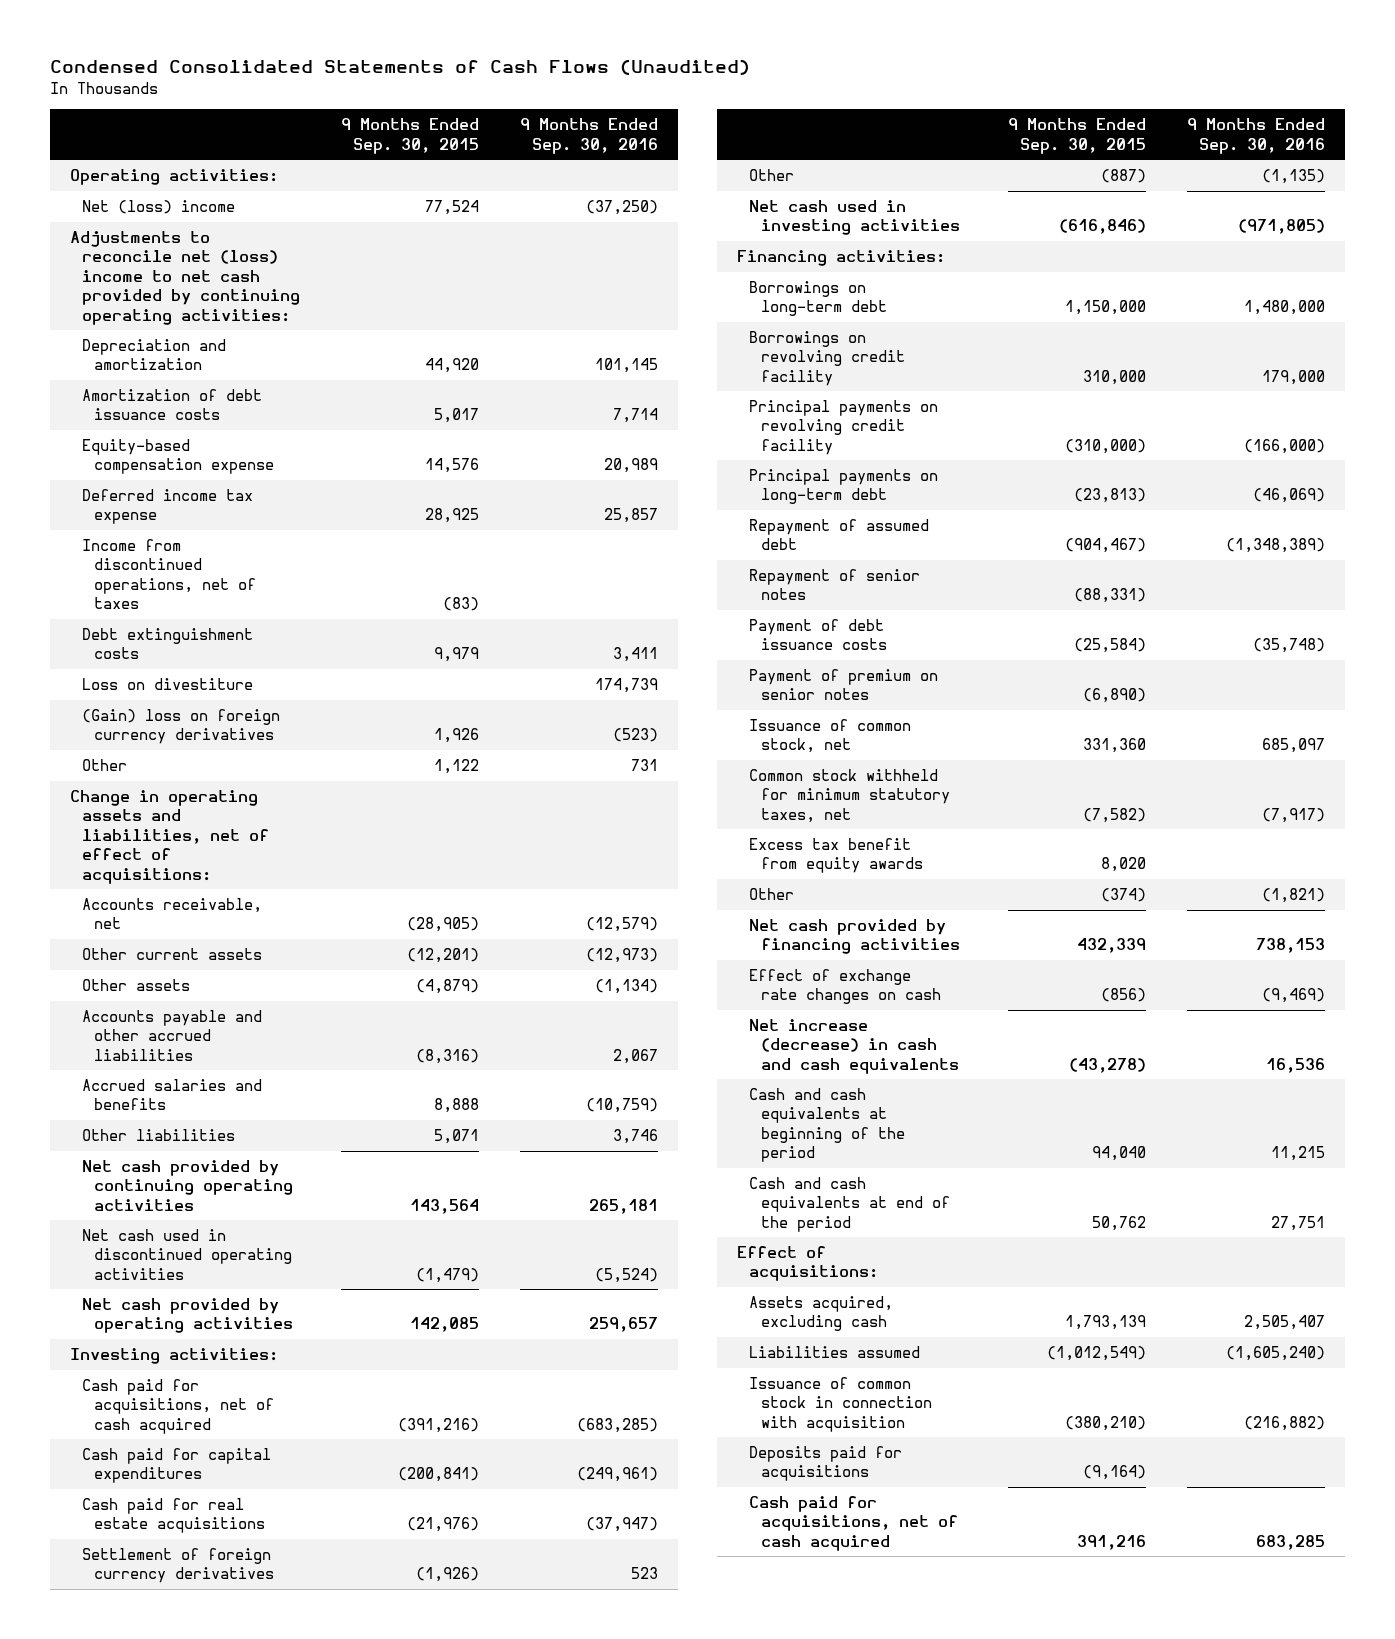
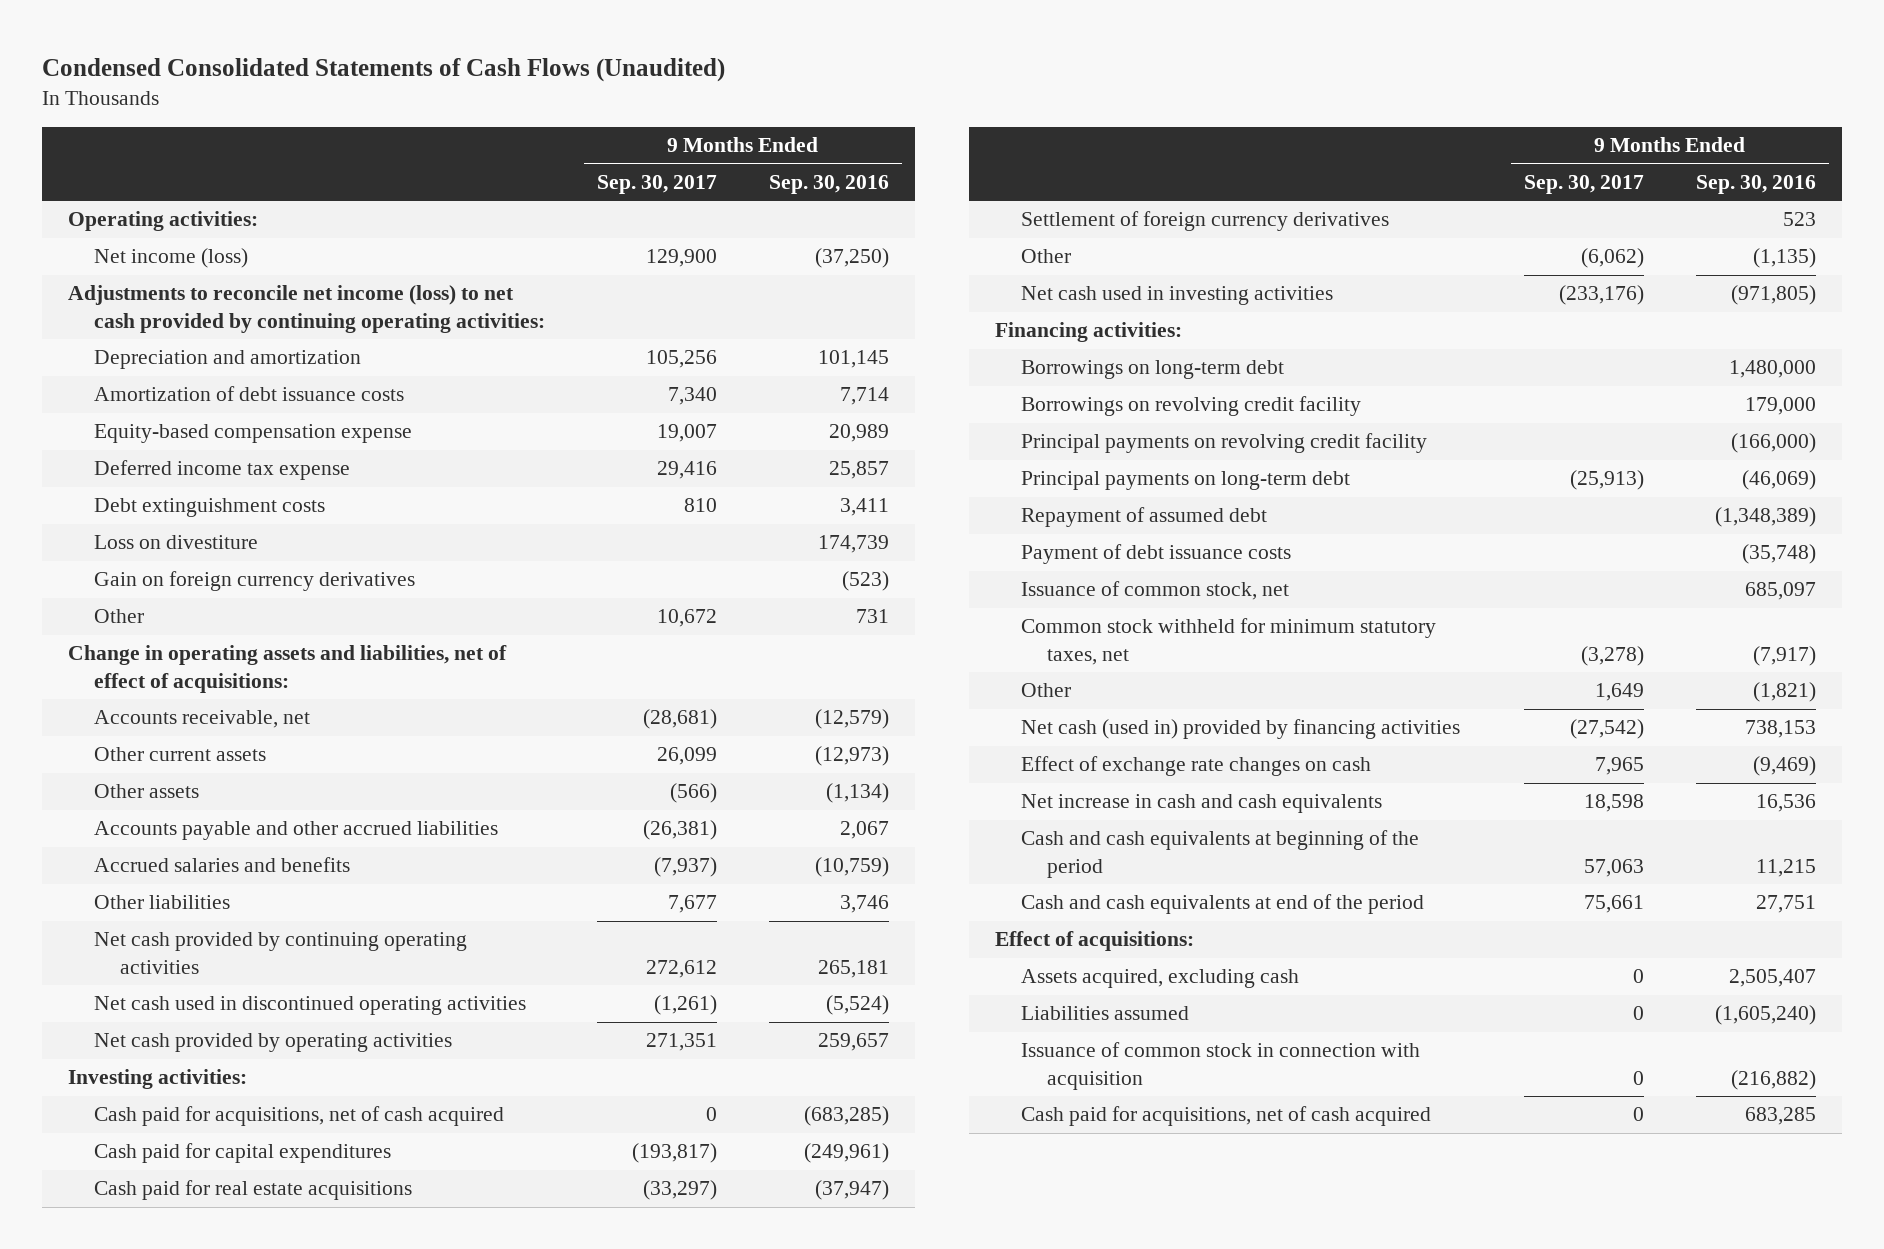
- | 9 Months Ended Sep. 30, 2015 | 9 Months Ended Sep. 30, 2016
+ | 9 Months Ended Sep. 30, 2017 | 9 Months Ended Sep. 30, 2016
- Net (loss) income | 77,524 | (37,250)
- Adjustments to reconcile net (loss) income to net cash provided by continuing operating activities:
+ Net income (loss) | 129,900 | (37,250)
+ Adjustments to reconcile net income (loss) to net cash provided by continuing operating activities:
- Income from discontinued operations, net of taxes | (83) |
- (Gain) loss on foreign currency derivatives | 1,926 | (523)
+ Gain on foreign currency derivatives | | (523)
- Repayment of senior notes | (88,331) |
- Payment of premium on senior notes | (6,890) |
- Excess tax benefit from equity awards | 8,020 |
- Net cash provided by financing activities | 432,339 | 738,153
+ Net cash (used in) provided by financing activities | (27,542) | 738,153
- Net increase (decrease) in cash and cash equivalents | (43,278) | 16,536
+ Net increase in cash and cash equivalents | 18,598 | 16,536
- Deposits paid for acquisitions | (9,164) |

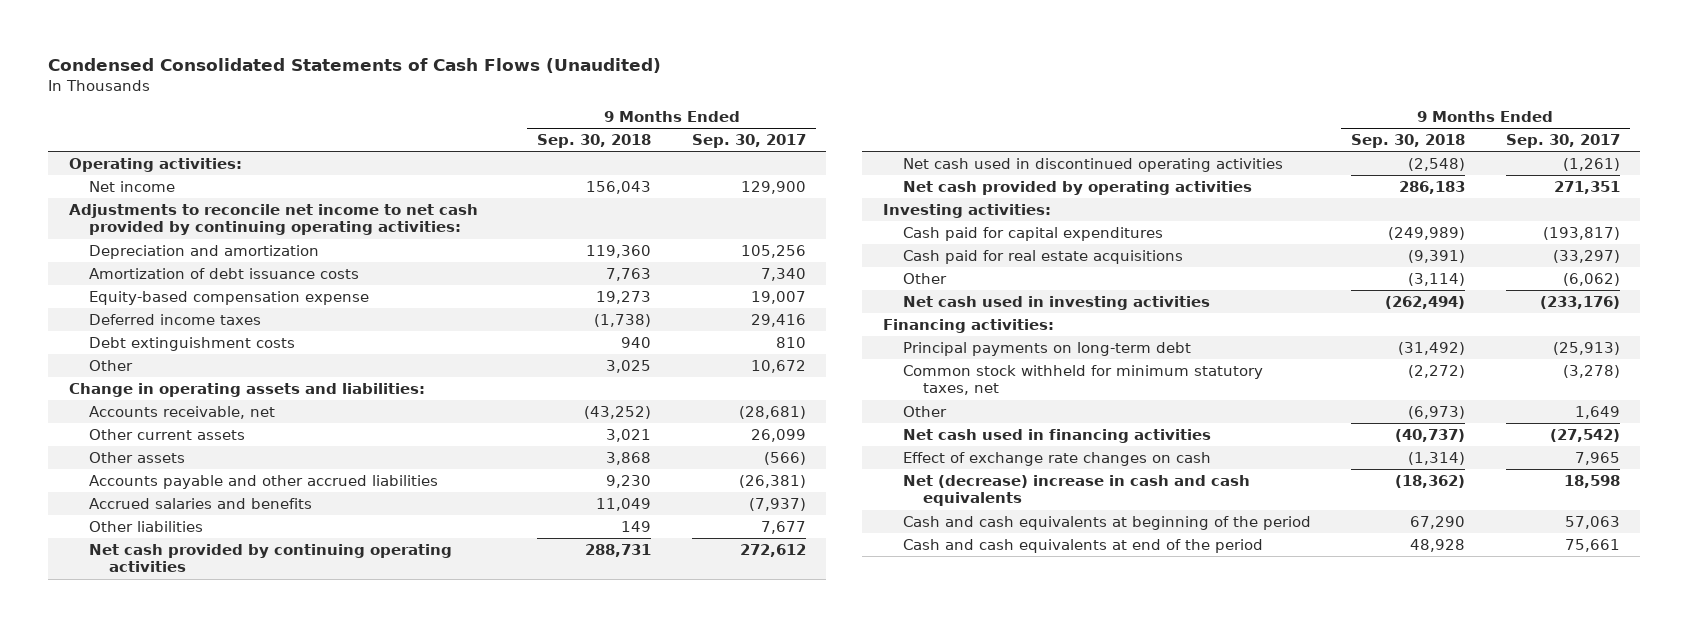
- | 9 Months Ended Sep. 30, 2017 | 9 Months Ended Sep. 30, 2016
+ | 9 Months Ended Sep. 30, 2018 | 9 Months Ended Sep. 30, 2017
- Net income (loss) | 129,900 | (37,250)
- Adjustments to reconcile net income (loss) to net cash provided by continuing operating activities:
+ Net income | 156,043 | 129,900
+ Adjustments to reconcile net income to net cash provided by continuing operating activities:
- Deferred income tax expense | 29,416 | 25,857
+ Deferred income taxes | (1,738) | 29,416
- Loss on divestiture | | 174,739
- Gain on foreign currency derivatives | | (523)
- Change in operating assets and liabilities, net of effect of acquisitions:
+ Change in operating assets and liabilities:
- Cash paid for acquisitions, net of cash acquired | 0 | (683,285)
- Settlement of foreign currency derivatives | | 523
- Borrowings on long-term debt | | 1,480,000
- Borrowings on revolving credit facility | | 179,000
- Principal payments on revolving credit facility | | (166,000)
- Repayment of assumed debt | | (1,348,389)
- Payment of debt issuance costs | | (35,748)
- Issuance of common stock, net | | 685,097
- Net cash (used in) provided by financing activities | (27,542) | 738,153
+ Net cash used in financing activities | (40,737) | (27,542)
- Net increase in cash and cash equivalents | 18,598 | 16,536
+ Net (decrease) increase in cash and cash equivalents | (18,362) | 18,598
- Effect of acquisitions:
- Assets acquired, excluding cash | 0 | 2,505,407
- Liabilities assumed | 0 | (1,605,240)
- Issuance of common stock in connection with acquisition | 0 | (216,882)
- Cash paid for acquisitions, net of cash acquired | 0 | 683,285

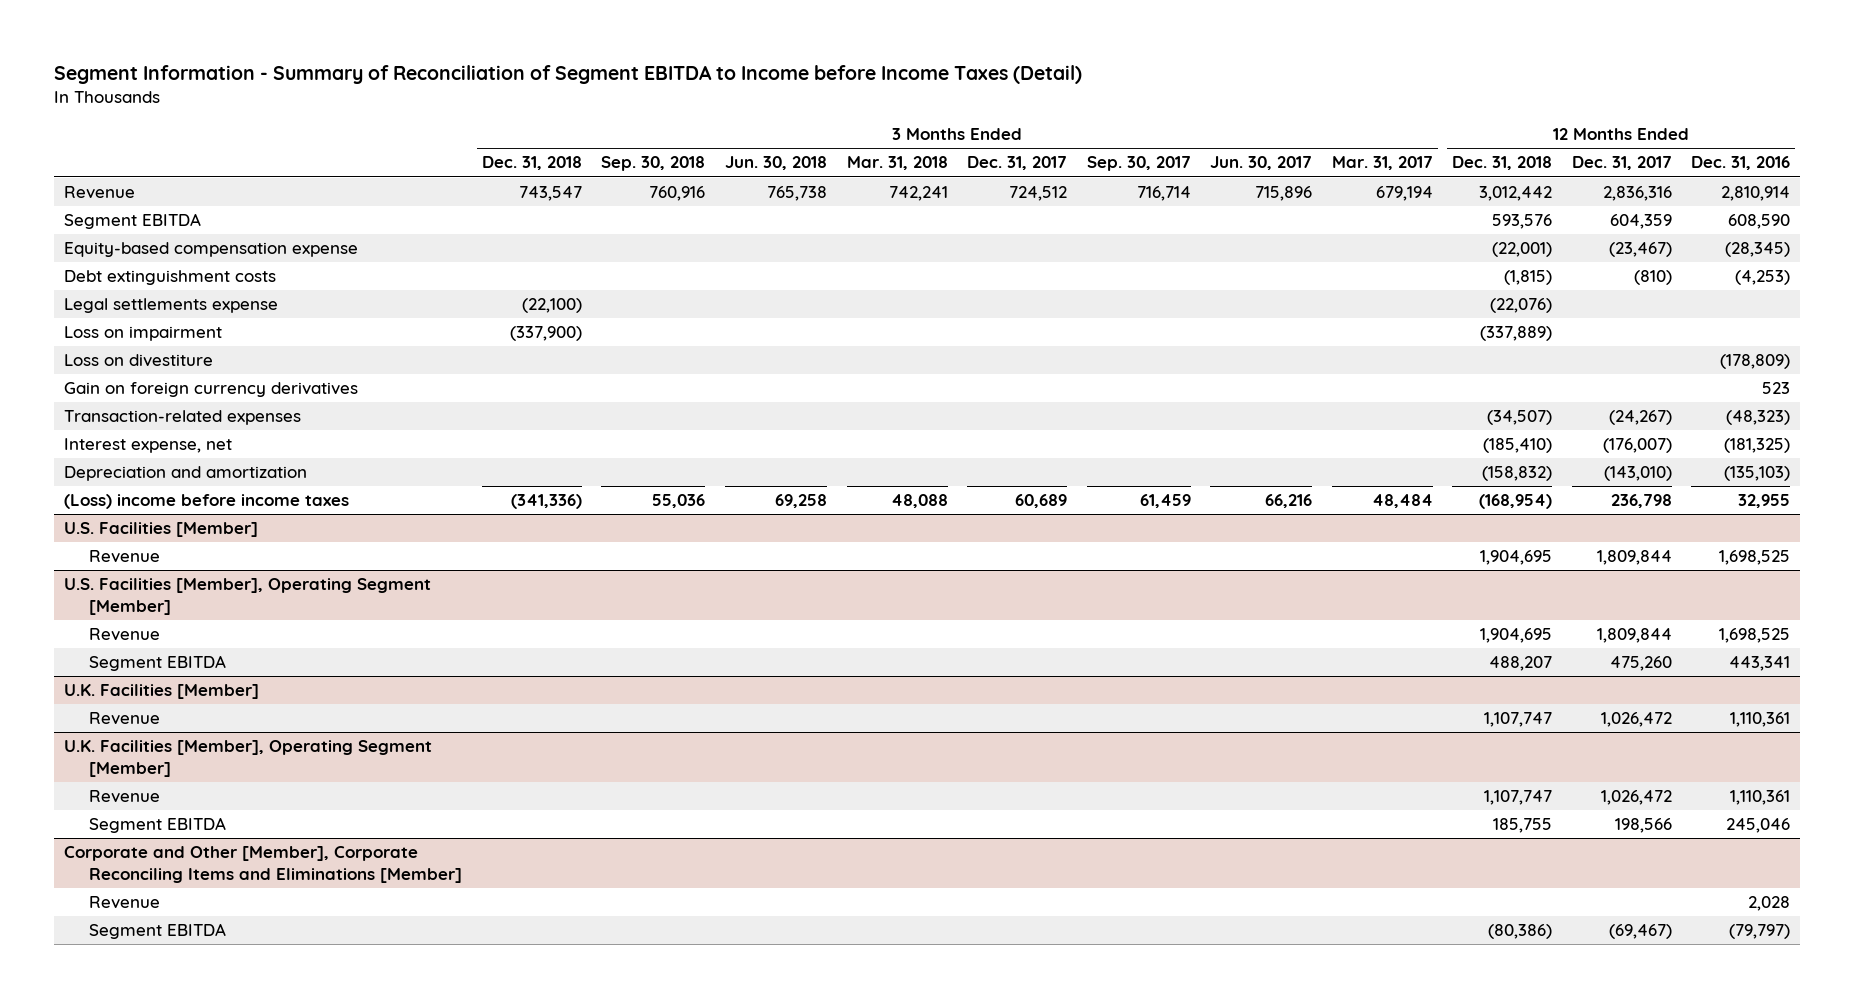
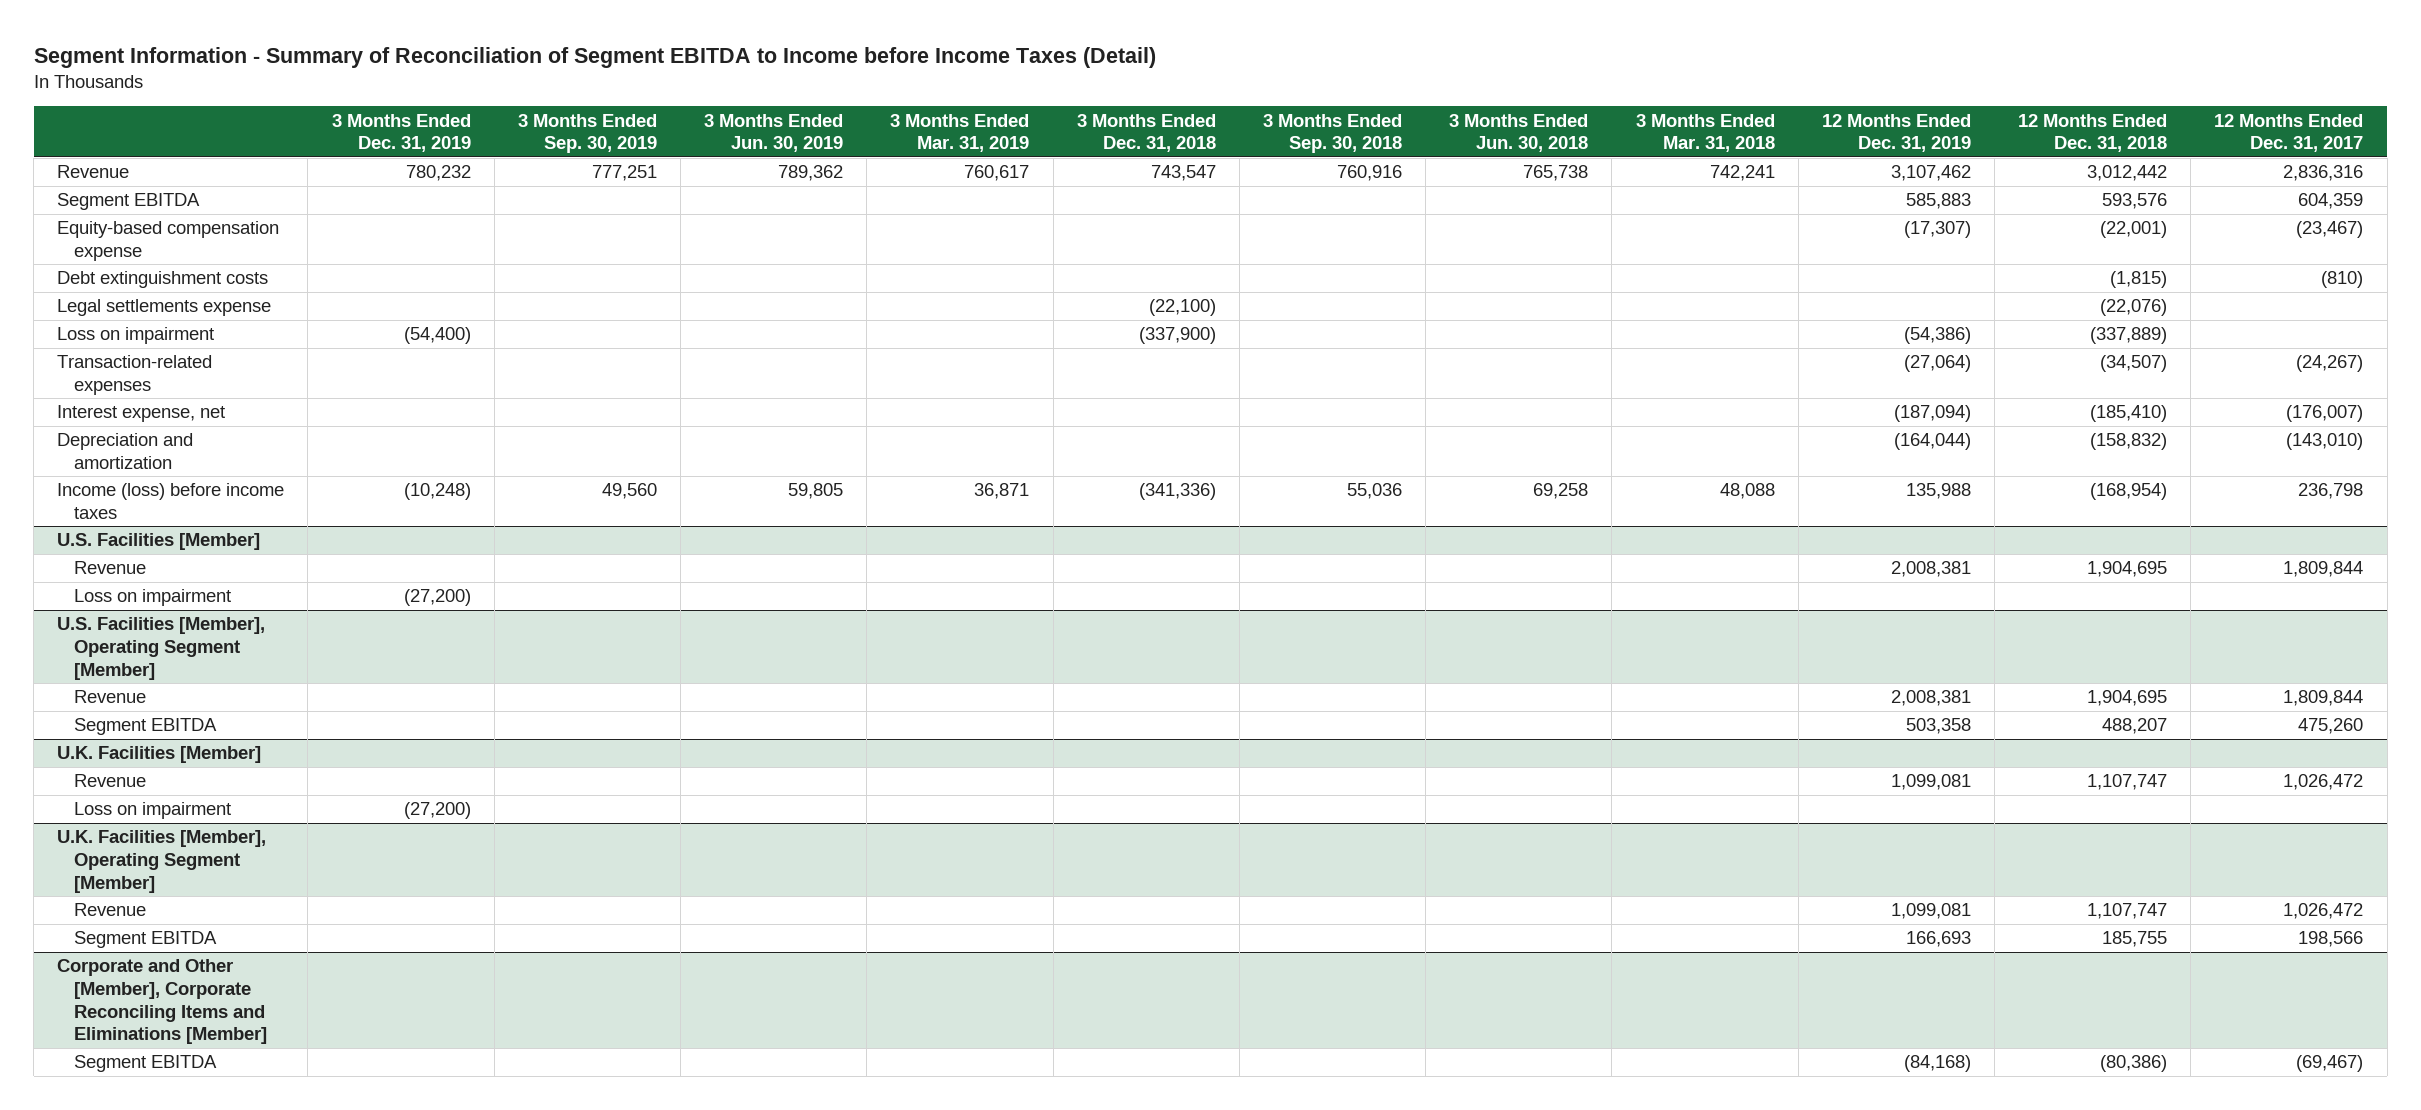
- | 3 Months Ended Dec. 31, 2018 | 3 Months Ended Sep. 30, 2018 | 3 Months Ended Jun. 30, 2018 | 3 Months Ended Mar. 31, 2018 | 3 Months Ended Dec. 31, 2017 | 3 Months Ended Sep. 30, 2017 | 3 Months Ended Jun. 30, 2017 | 3 Months Ended Mar. 31, 2017 | 12 Months Ended Dec. 31, 2018 | 12 Months Ended Dec. 31, 2017 | 12 Months Ended Dec. 31, 2016
+ | 3 Months Ended Dec. 31, 2019 | 3 Months Ended Sep. 30, 2019 | 3 Months Ended Jun. 30, 2019 | 3 Months Ended Mar. 31, 2019 | 3 Months Ended Dec. 31, 2018 | 3 Months Ended Sep. 30, 2018 | 3 Months Ended Jun. 30, 2018 | 3 Months Ended Mar. 31, 2018 | 12 Months Ended Dec. 31, 2019 | 12 Months Ended Dec. 31, 2018 | 12 Months Ended Dec. 31, 2017
- Loss on divestiture | | | | | | | | | | | (178,809)
- Gain on foreign currency derivatives | | | | | | | | | | | 523
- (Loss) income before income taxes | (341,336) | 55,036 | 69,258 | 48,088 | 60,689 | 61,459 | 66,216 | 48,484 | (168,954) | 236,798 | 32,955
+ Income (loss) before income taxes | (10,248) | 49,560 | 59,805 | 36,871 | (341,336) | 55,036 | 69,258 | 48,088 | 135,988 | (168,954) | 236,798
@ U.S. Facilities [Member]
+ Loss on impairment | (27,200) | | | | | | | | | |
@ U.K. Facilities [Member]
+ Loss on impairment | (27,200) | | | | | | | | | |
@ Corporate and Other [Member], Corporate Reconciling Items and Eliminations [Member]
- Revenue | | | | | | | | | | | 2,028

